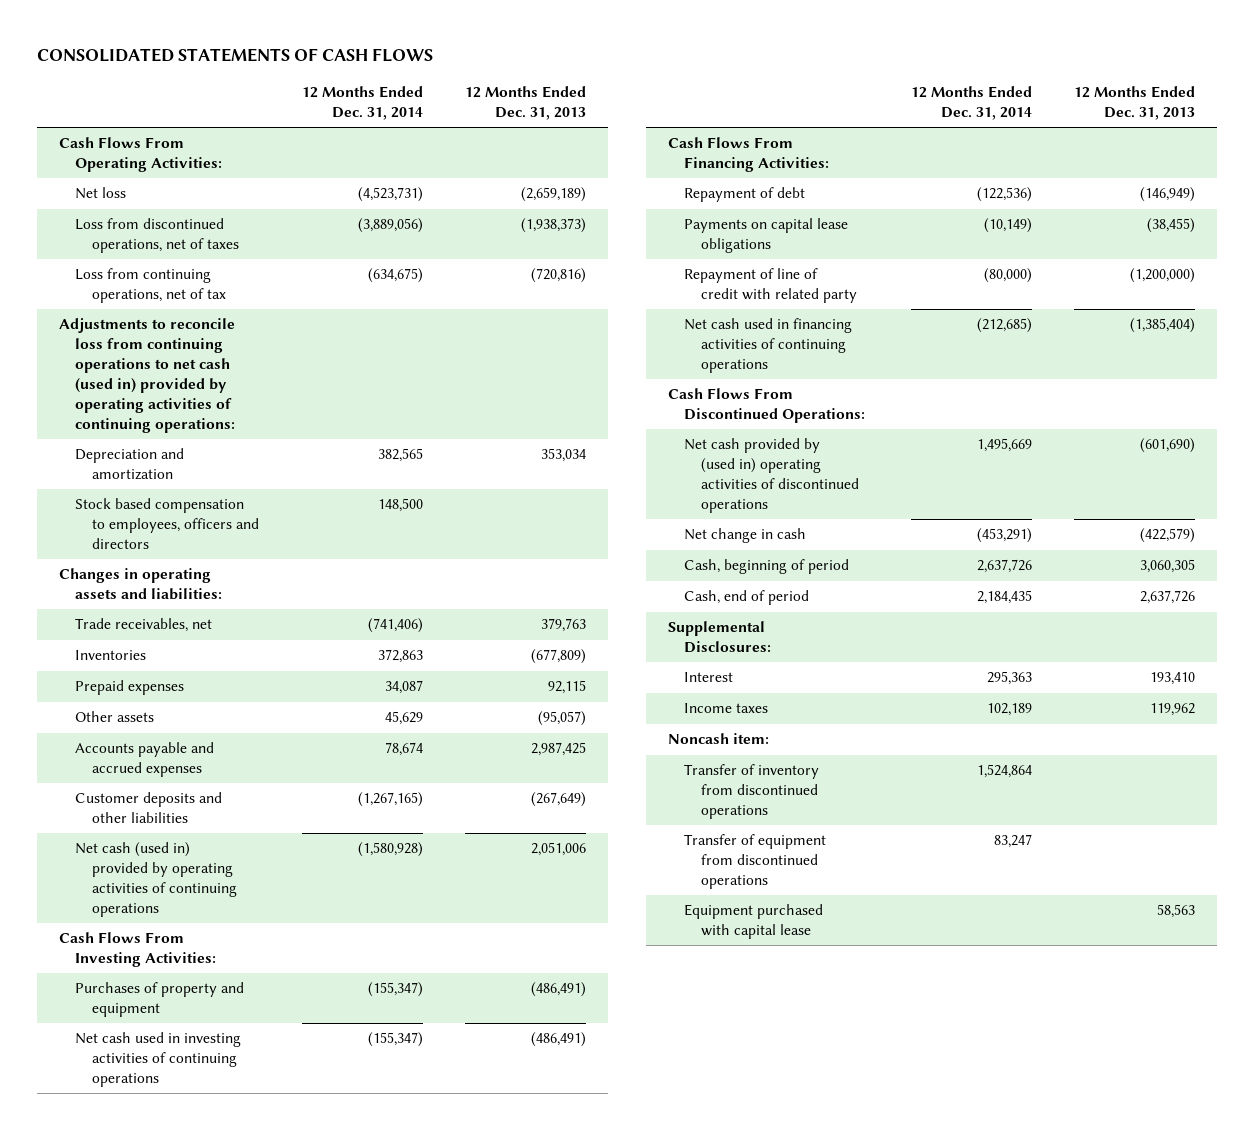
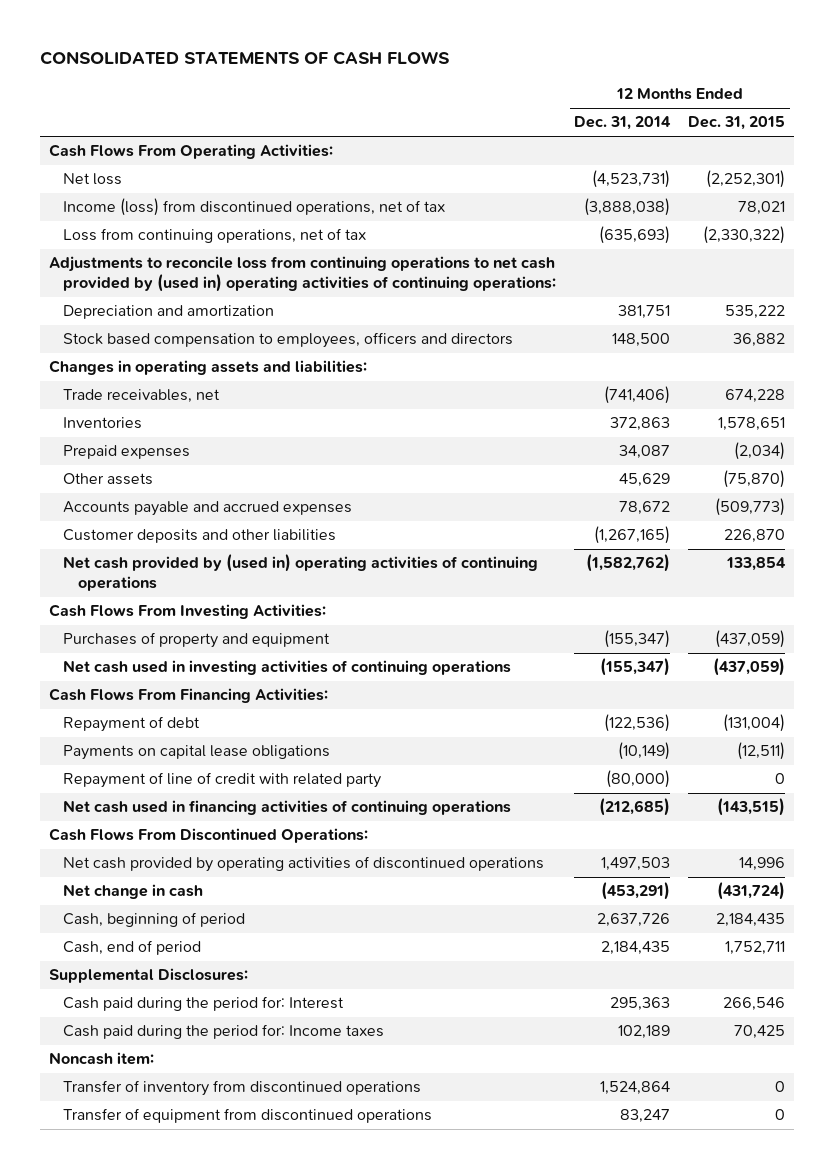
- | 12 Months Ended Dec. 31, 2014 | 12 Months Ended Dec. 31, 2013
+ | 12 Months Ended Dec. 31, 2014 | 12 Months Ended Dec. 31, 2015
- Loss from discontinued operations, net of taxes | (3,889,056) | (1,938,373)
- Loss from continuing operations, net of tax | (634,675) | (720,816)
- Adjustments to reconcile loss from continuing operations to net cash (used in) provided by operating activities of continuing operations:
- Depreciation and amortization | 382,565 | 353,034
+ Income (loss) from discontinued operations, net of tax | (3,888,038) | 78,021
+ Loss from continuing operations, net of tax | (635,693) | (2,330,322)
+ Adjustments to reconcile loss from continuing operations to net cash provided by (used in) operating activities of continuing operations:
+ Depreciation and amortization | 381,751 | 535,222
- Accounts payable and accrued expenses | 78,674 | 2,987,425
+ Accounts payable and accrued expenses | 78,672 | (509,773)
- Net cash (used in) provided by operating activities of continuing operations | (1,580,928) | 2,051,006
+ Net cash provided by (used in) operating activities of continuing operations | (1,582,762) | 133,854
- Net cash provided by (used in) operating activities of discontinued operations | 1,495,669 | (601,690)
+ Net cash provided by operating activities of discontinued operations | 1,497,503 | 14,996
- Interest | 295,363 | 193,410
- Income taxes | 102,189 | 119,962
+ Cash paid during the period for: Interest | 295,363 | 266,546
+ Cash paid during the period for: Income taxes | 102,189 | 70,425
- Equipment purchased with capital lease | | 58,563

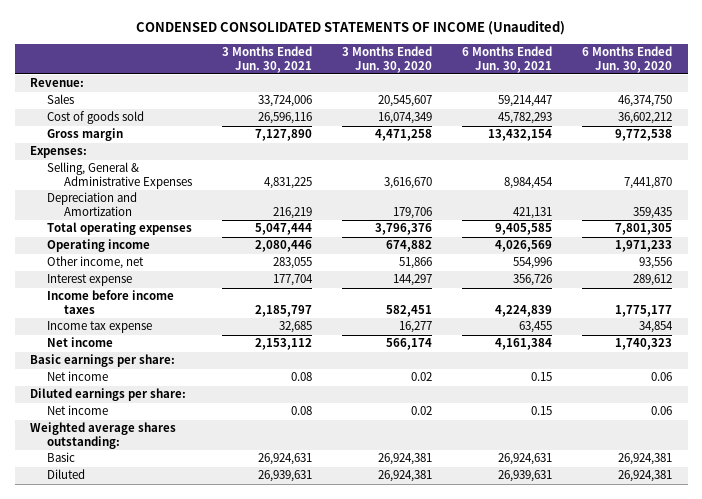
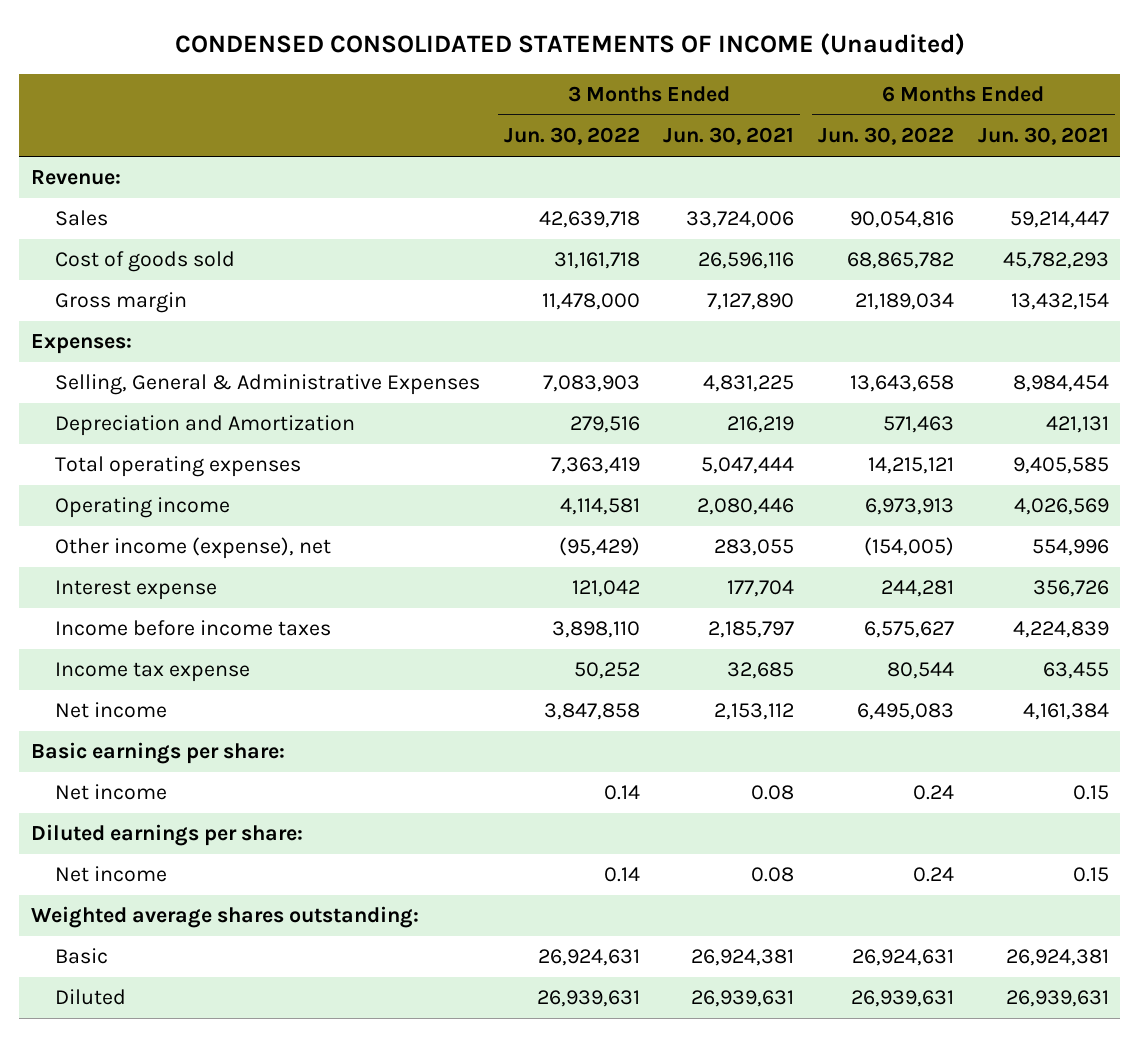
- | 3 Months Ended Jun. 30, 2021 | 3 Months Ended Jun. 30, 2020 | 6 Months Ended Jun. 30, 2021 | 6 Months Ended Jun. 30, 2020
+ | 3 Months Ended Jun. 30, 2022 | 3 Months Ended Jun. 30, 2021 | 6 Months Ended Jun. 30, 2022 | 6 Months Ended Jun. 30, 2021
- Other income, net | 283,055 | 51,866 | 554,996 | 93,556
+ Other income (expense), net | (95,429) | 283,055 | (154,005) | 554,996
- Basic | 26,924,631 | 26,924,381 | 26,924,631 | 26,924,381
+ Basic | 26,924,631 | 26,924,381 | 26,924,631 | 26,924,381

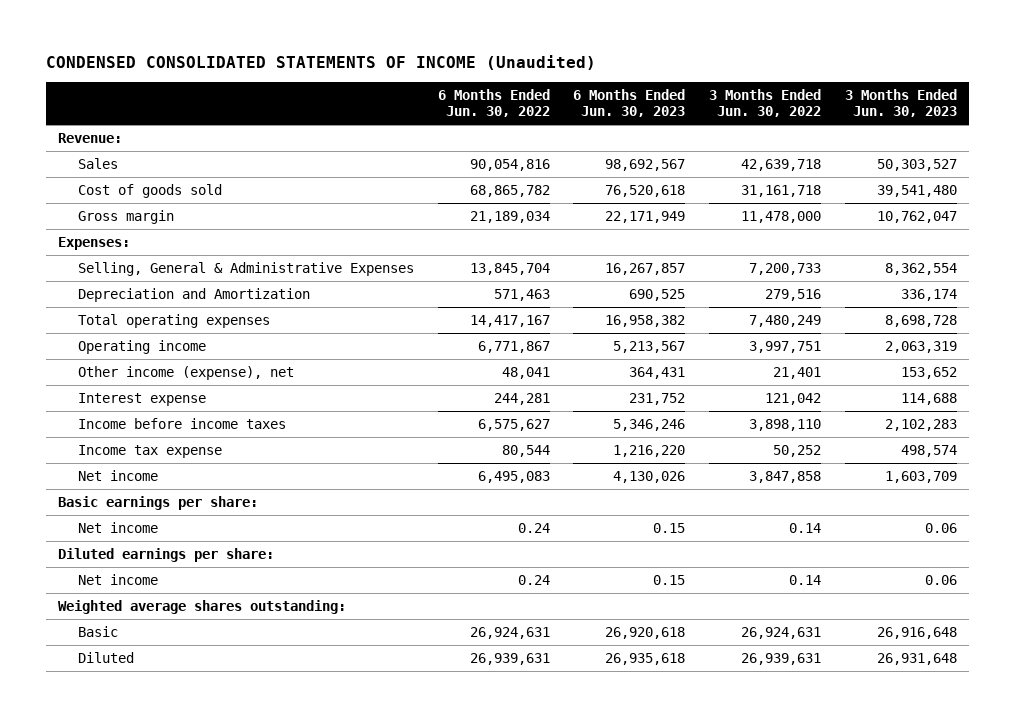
- | 3 Months Ended Jun. 30, 2022 | 3 Months Ended Jun. 30, 2021 | 6 Months Ended Jun. 30, 2022 | 6 Months Ended Jun. 30, 2021
+ | 6 Months Ended Jun. 30, 2022 | 6 Months Ended Jun. 30, 2023 | 3 Months Ended Jun. 30, 2022 | 3 Months Ended Jun. 30, 2023
- Selling, General & Administrative Expenses | 7,083,903 | 4,831,225 | 13,643,658 | 8,984,454
+ Selling, General & Administrative Expenses | 13,845,704 | 16,267,857 | 7,200,733 | 8,362,554
- Total operating expenses | 7,363,419 | 5,047,444 | 14,215,121 | 9,405,585
- Operating income | 4,114,581 | 2,080,446 | 6,973,913 | 4,026,569
- Other income (expense), net | (95,429) | 283,055 | (154,005) | 554,996
+ Total operating expenses | 14,417,167 | 16,958,382 | 7,480,249 | 8,698,728
+ Operating income | 6,771,867 | 5,213,567 | 3,997,751 | 2,063,319
+ Other income (expense), net | 48,041 | 364,431 | 21,401 | 153,652

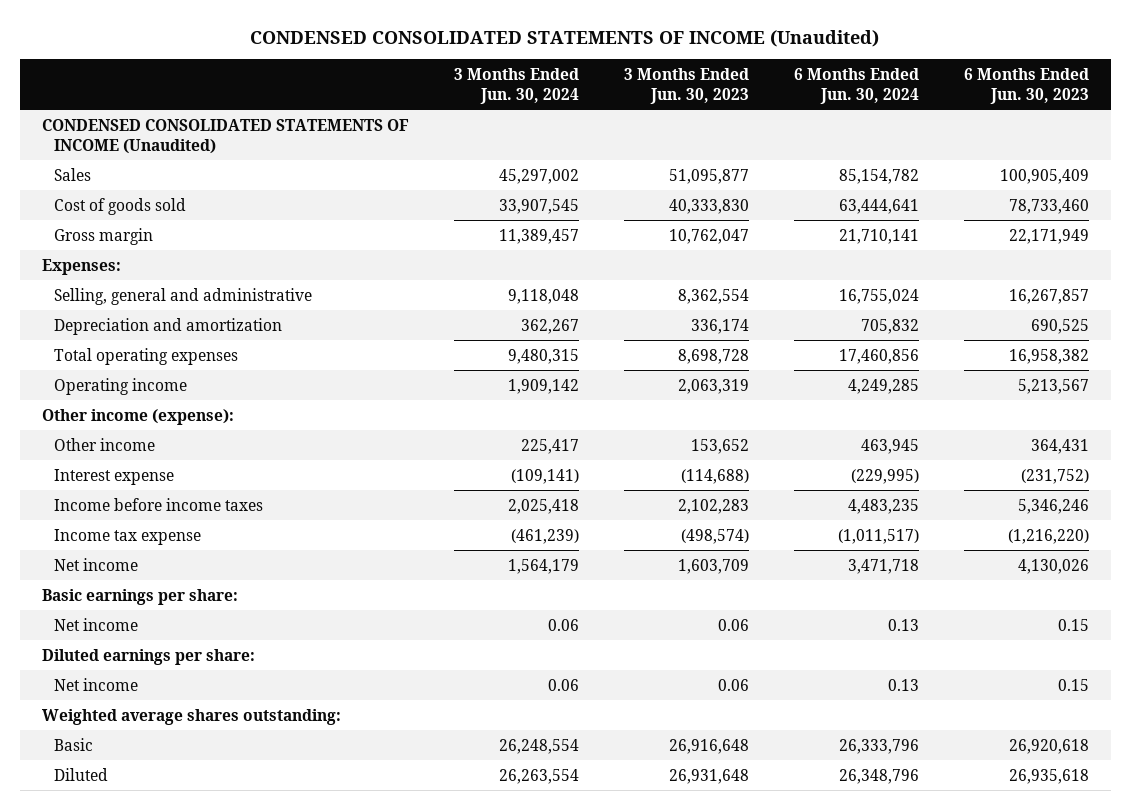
- | 6 Months Ended Jun. 30, 2022 | 6 Months Ended Jun. 30, 2023 | 3 Months Ended Jun. 30, 2022 | 3 Months Ended Jun. 30, 2023
+ | 3 Months Ended Jun. 30, 2024 | 3 Months Ended Jun. 30, 2023 | 6 Months Ended Jun. 30, 2024 | 6 Months Ended Jun. 30, 2023
- Revenue:
- Sales | 90,054,816 | 98,692,567 | 42,639,718 | 50,303,527
- Cost of goods sold | 68,865,782 | 76,520,618 | 31,161,718 | 39,541,480
+ CONDENSED CONSOLIDATED STATEMENTS OF INCOME (Unaudited)
+ Sales | 45,297,002 | 51,095,877 | 85,154,782 | 100,905,409
+ Cost of goods sold | 33,907,545 | 40,333,830 | 63,444,641 | 78,733,460
- Selling, General & Administrative Expenses | 13,845,704 | 16,267,857 | 7,200,733 | 8,362,554
- Depreciation and Amortization | 571,463 | 690,525 | 279,516 | 336,174
+ Selling, general and administrative | 9,118,048 | 8,362,554 | 16,755,024 | 16,267,857
+ Depreciation and amortization | 362,267 | 336,174 | 705,832 | 690,525
- Other income (expense), net | 48,041 | 364,431 | 21,401 | 153,652
- Interest expense | 244,281 | 231,752 | 121,042 | 114,688
+ Other income (expense):
+ Other income | 225,417 | 153,652 | 463,945 | 364,431
+ Interest expense | (109,141) | (114,688) | (229,995) | (231,752)
- Income tax expense | 80,544 | 1,216,220 | 50,252 | 498,574
+ Income tax expense | (461,239) | (498,574) | (1,011,517) | (1,216,220)

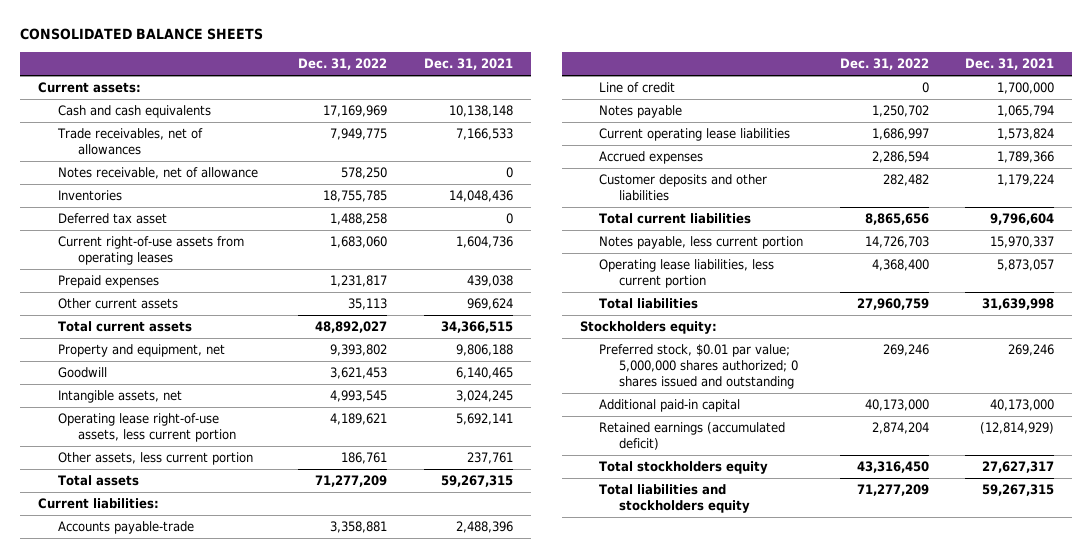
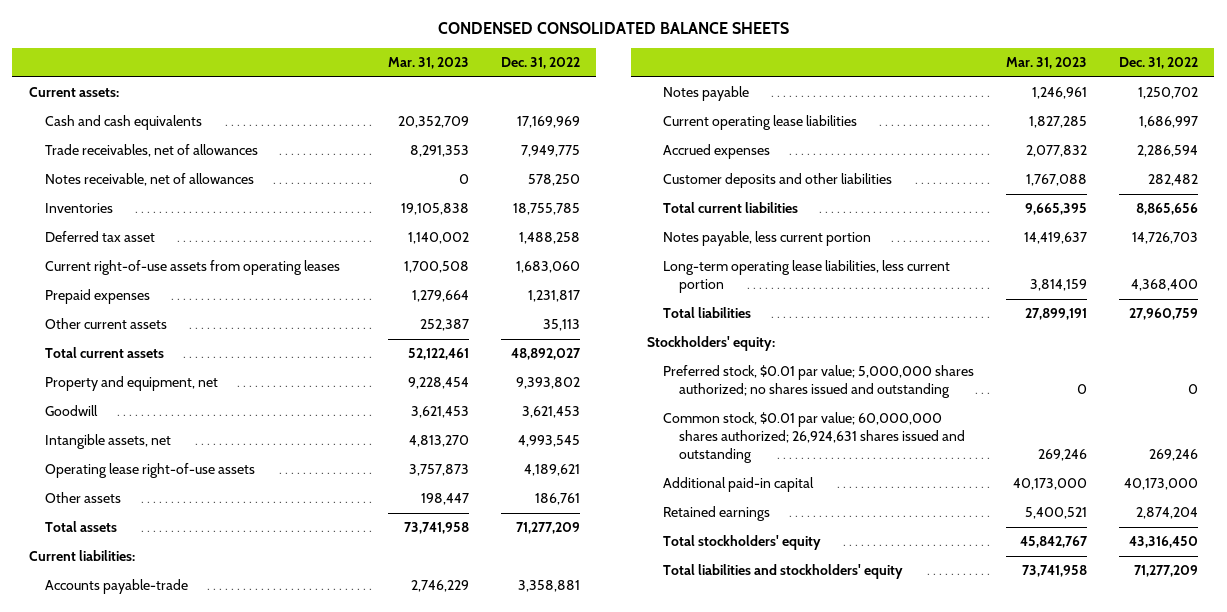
- CONSOLIDATED BALANCE SHEETS
+ CONDENSED CONSOLIDATED BALANCE SHEETS
- | Dec. 31, 2022 | Dec. 31, 2021
+ | Mar. 31, 2023 | Dec. 31, 2022
- Notes receivable, net of allowance | 578,250 | 0
+ Notes receivable, net of allowances | 0 | 578,250
- Operating lease right-of-use assets, less current portion | 4,189,621 | 5,692,141
- Other assets, less current portion | 186,761 | 237,761
+ Operating lease right-of-use assets | 3,757,873 | 4,189,621
+ Other assets | 198,447 | 186,761
- Line of credit | 0 | 1,700,000
- Operating lease liabilities, less current portion | 4,368,400 | 5,873,057
+ Long-term operating lease liabilities, less current portion | 3,814,159 | 4,368,400
- Stockholders equity:
- Preferred stock, $0.01 par value; 5,000,000 shares authorized; 0 shares issued and outstanding | 269,246 | 269,246
+ Stockholders' equity:
+ Preferred stock, $0.01 par value; 5,000,000 shares authorized; no shares issued and outstanding | 0 | 0
+ Common stock, $0.01 par value; 60,000,000 shares authorized; 26,924,631 shares issued and outstanding | 269,246 | 269,246
- Retained earnings (accumulated deficit) | 2,874,204 | (12,814,929)
- Total stockholders equity | 43,316,450 | 27,627,317
- Total liabilities and stockholders equity | 71,277,209 | 59,267,315
+ Retained earnings | 5,400,521 | 2,874,204
+ Total stockholders' equity | 45,842,767 | 43,316,450
+ Total liabilities and stockholders' equity | 73,741,958 | 71,277,209

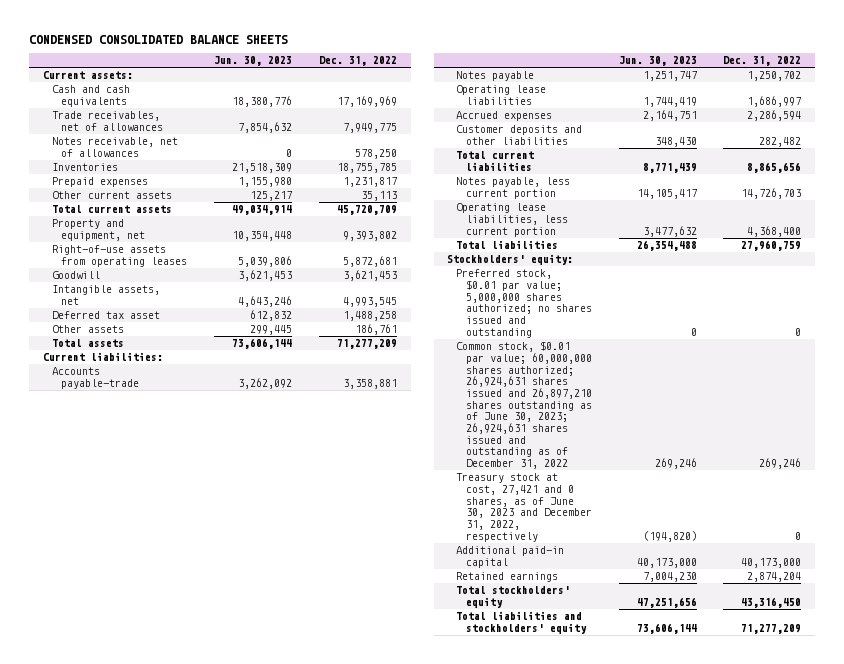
- | Mar. 31, 2023 | Dec. 31, 2022
+ | Jun. 30, 2023 | Dec. 31, 2022
- Current right-of-use assets from operating leases | 1,700,508 | 1,683,060
- Total current assets | 52,122,461 | 48,892,027
+ Total current assets | 49,034,914 | 45,720,709
+ Right-of-use assets from operating leases | 5,039,806 | 5,872,681
- Operating lease right-of-use assets | 3,757,873 | 4,189,621
moved down: Deferred tax asset | 612,832 | 1,488,258
- Current operating lease liabilities | 1,827,285 | 1,686,997
+ Operating lease liabilities | 1,744,419 | 1,686,997
- Long-term operating lease liabilities, less current portion | 3,814,159 | 4,368,400
+ Operating lease liabilities, less current portion | 3,477,632 | 4,368,400
- Common stock, $0.01 par value; 60,000,000 shares authorized; 26,924,631 shares issued and outstanding | 269,246 | 269,246
+ Common stock, $0.01 par value; 60,000,000 shares authorized; 26,924,631 shares issued and 26,897,210 shares outstanding as of June 30, 2023; 26,924,631 shares issued and outstanding as of December 31, 2022 | 269,246 | 269,246
+ Treasury stock at cost, 27,421 and 0 shares, as of June 30, 2023 and December 31, 2022, respectively | (194,820) | 0

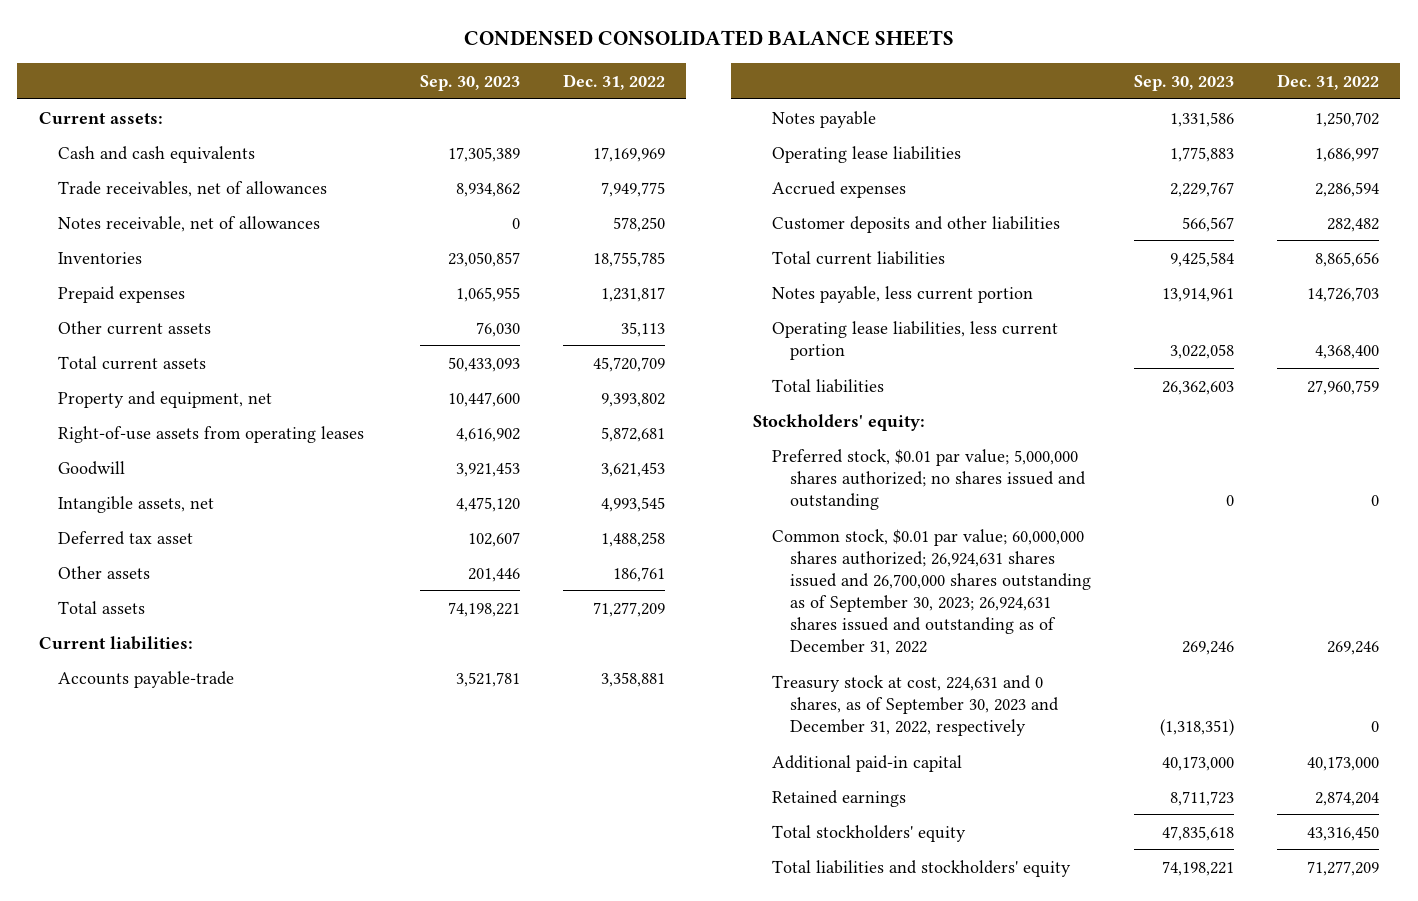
- | Jun. 30, 2023 | Dec. 31, 2022
+ | Sep. 30, 2023 | Dec. 31, 2022
- Common stock, $0.01 par value; 60,000,000 shares authorized; 26,924,631 shares issued and 26,897,210 shares outstanding as of June 30, 2023; 26,924,631 shares issued and outstanding as of December 31, 2022 | 269,246 | 269,246
- Treasury stock at cost, 27,421 and 0 shares, as of June 30, 2023 and December 31, 2022, respectively | (194,820) | 0
+ Common stock, $0.01 par value; 60,000,000 shares authorized; 26,924,631 shares issued and 26,700,000 shares outstanding as of September 30, 2023; 26,924,631 shares issued and outstanding as of December 31, 2022 | 269,246 | 269,246
+ Treasury stock at cost, 224,631 and 0 shares, as of September 30, 2023 and December 31, 2022, respectively | (1,318,351) | 0

